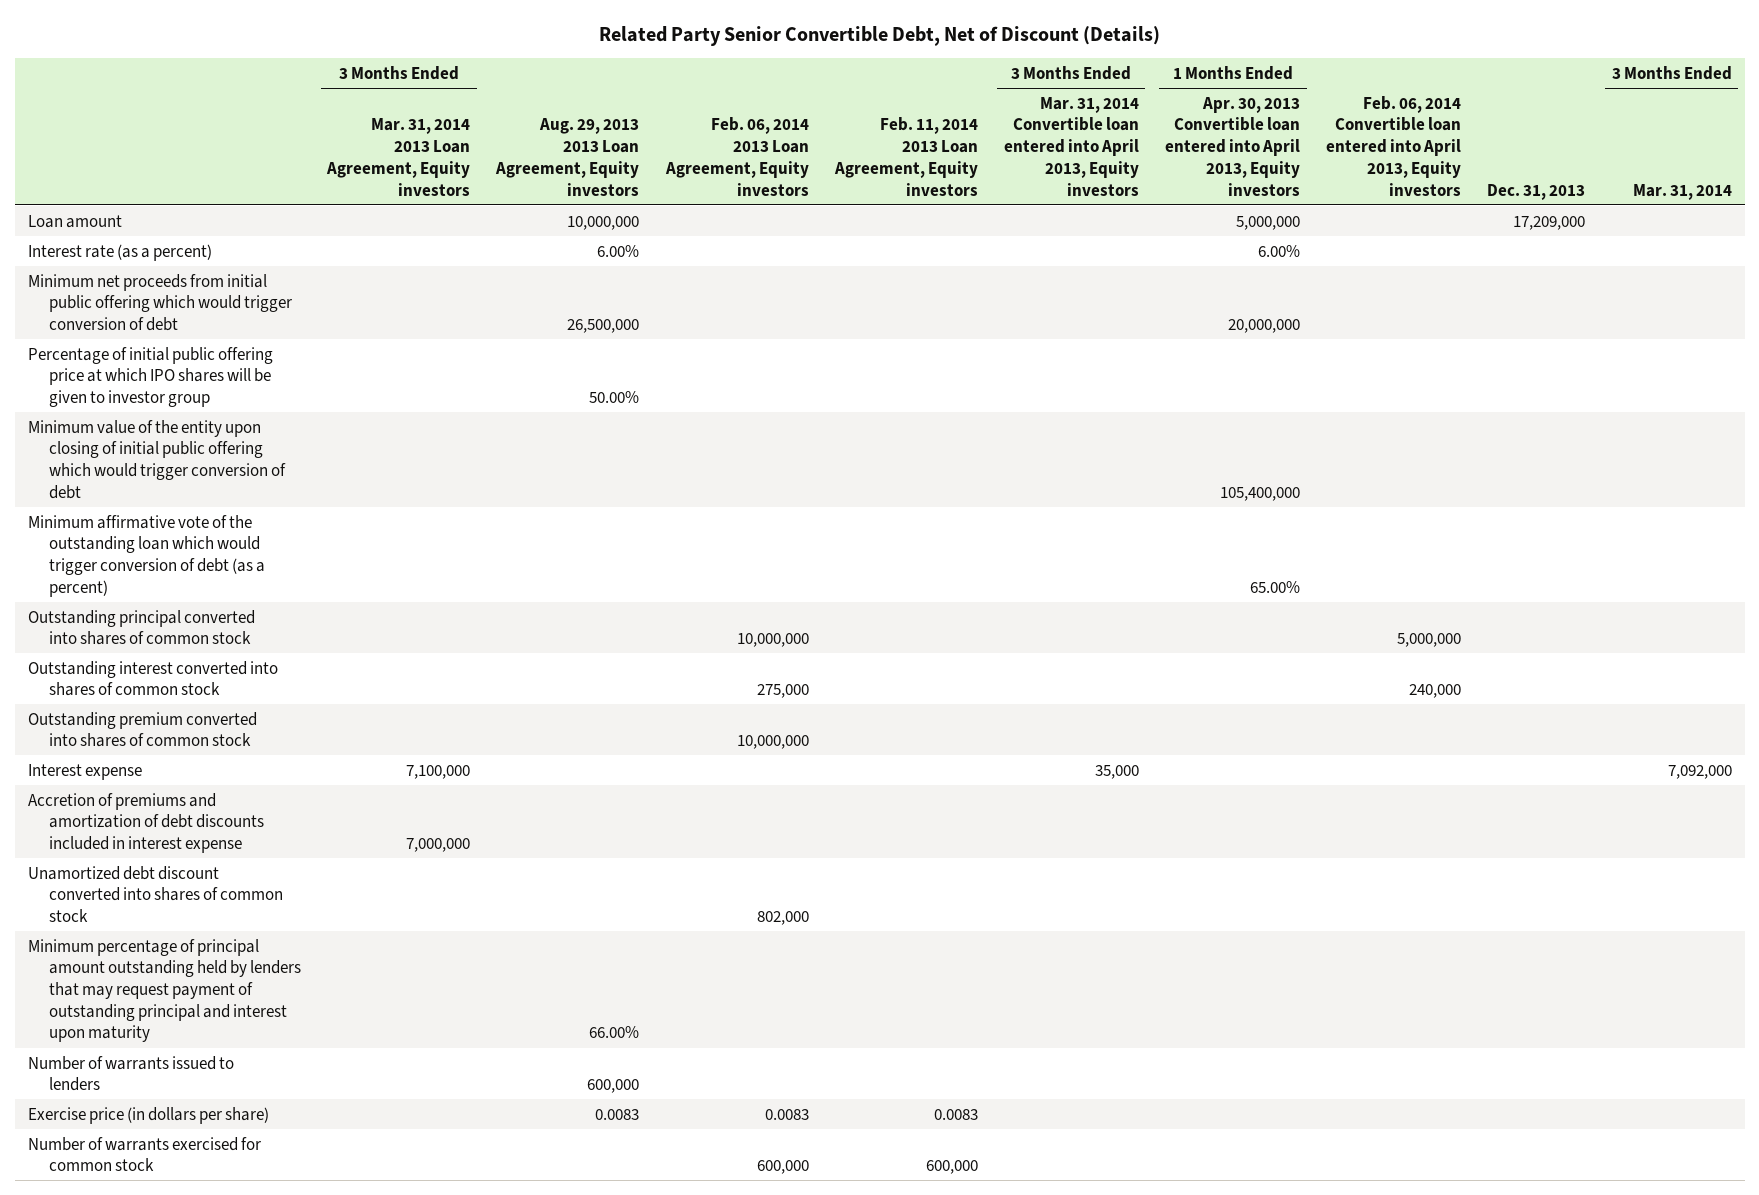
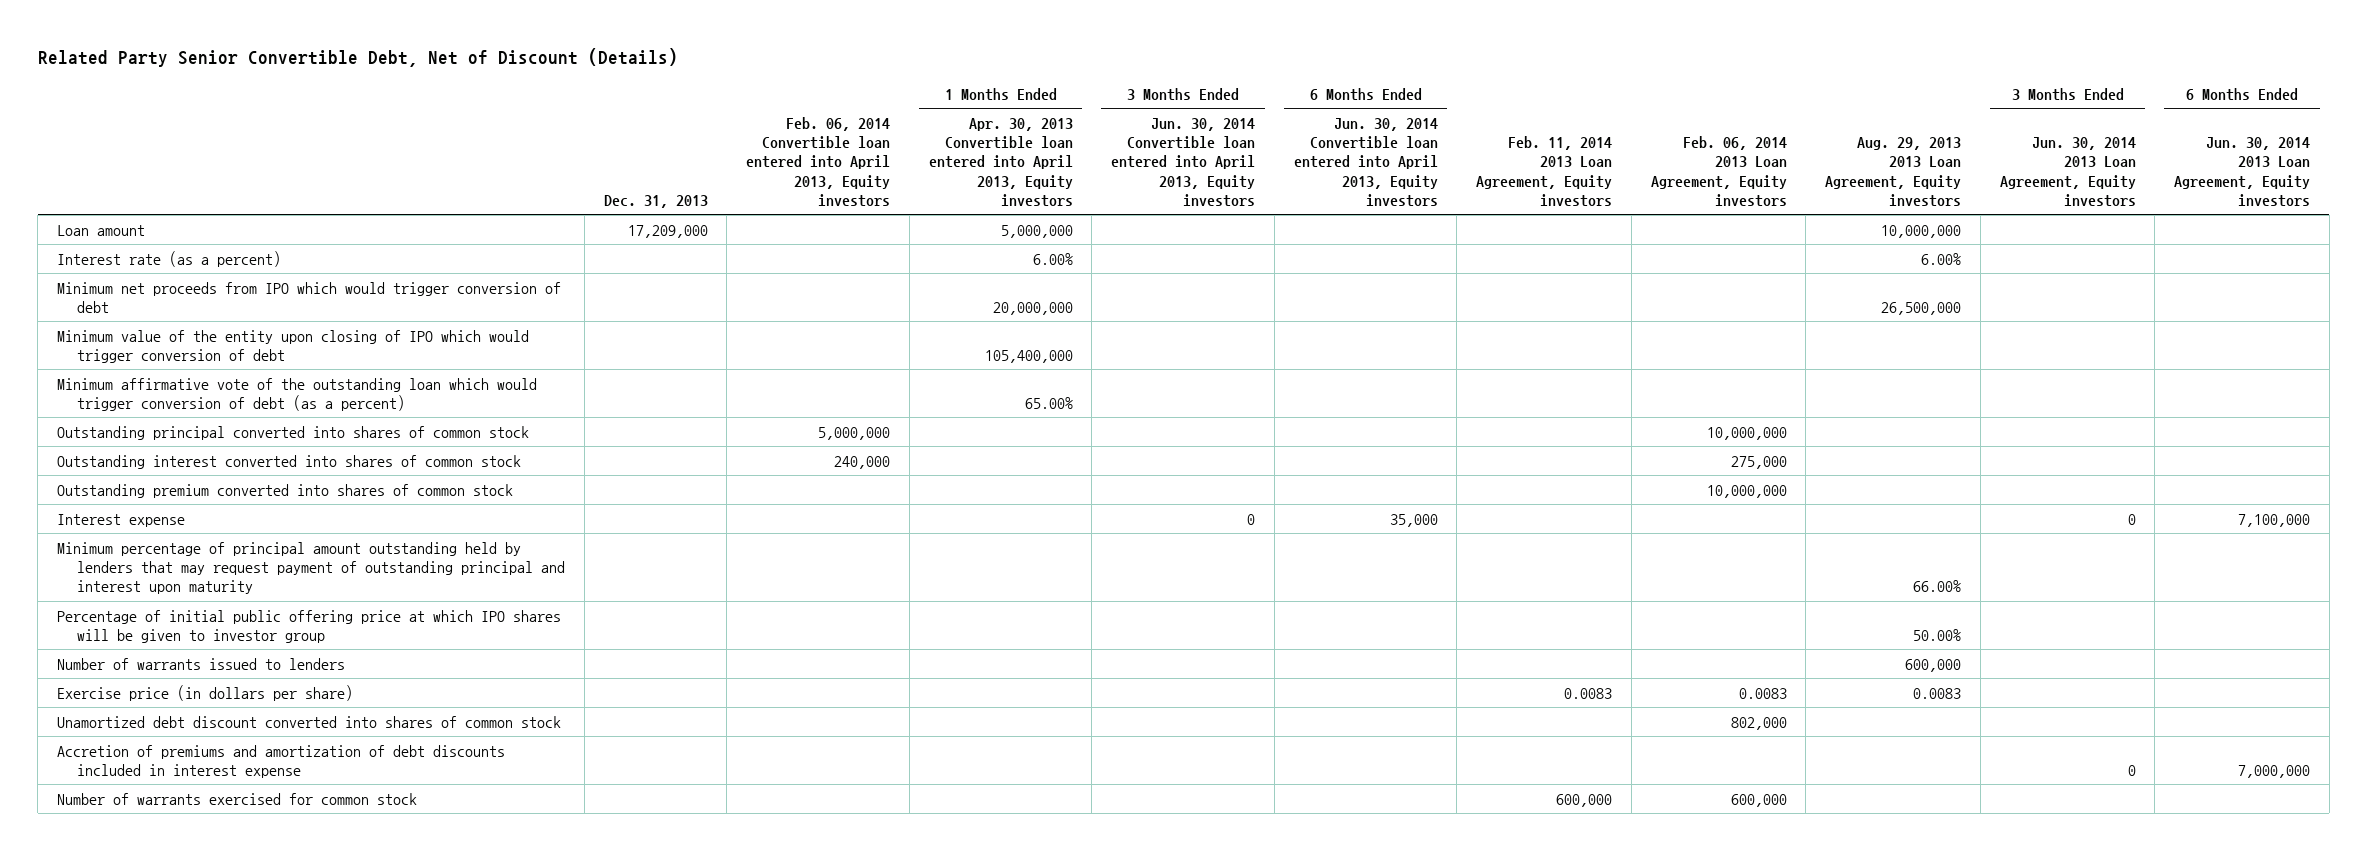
- | 3 Months Ended Mar. 31, 2014 2013 Loan Agreement, Equity investors | Aug. 29, 2013 2013 Loan Agreement, Equity investors | Feb. 06, 2014 2013 Loan Agreement, Equity investors | Feb. 11, 2014 2013 Loan Agreement, Equity investors | 3 Months Ended Mar. 31, 2014 Convertible loan entered into April 2013, Equity investors | 1 Months Ended Apr. 30, 2013 Convertible loan entered into April 2013, Equity investors | Feb. 06, 2014 Convertible loan entered into April 2013, Equity investors | Dec. 31, 2013 | 3 Months Ended Mar. 31, 2014
+ | Dec. 31, 2013 | Feb. 06, 2014 Convertible loan entered into April 2013, Equity investors | 1 Months Ended Apr. 30, 2013 Convertible loan entered into April 2013, Equity investors | 3 Months Ended Jun. 30, 2014 Convertible loan entered into April 2013, Equity investors | 6 Months Ended Jun. 30, 2014 Convertible loan entered into April 2013, Equity investors | Feb. 11, 2014 2013 Loan Agreement, Equity investors | Feb. 06, 2014 2013 Loan Agreement, Equity investors | Aug. 29, 2013 2013 Loan Agreement, Equity investors | 3 Months Ended Jun. 30, 2014 2013 Loan Agreement, Equity investors | 6 Months Ended Jun. 30, 2014 2013 Loan Agreement, Equity investors
- Minimum net proceeds from initial public offering which would trigger conversion of debt | | 26,500,000 | | | | 20,000,000 | | |
- Minimum value of the entity upon closing of initial public offering which would trigger conversion of debt | | | | | | 105,400,000 | | |
+ Minimum net proceeds from IPO which would trigger conversion of debt | | | 20,000,000 | | | | | 26,500,000 | |
+ Minimum value of the entity upon closing of IPO which would trigger conversion of debt | | | 105,400,000 | | | | | | |
moved down: Percentage of initial public offering price at which IPO shares will be given to investor group | | | | | | | | 50.00% | |
moved down: Unamortized debt discount converted into shares of common stock | | | | | | | 802,000 | | |
moved down: Accretion of premiums and amortization of debt discounts included in interest expense | | | | | | | | | 0 | 7,000,000

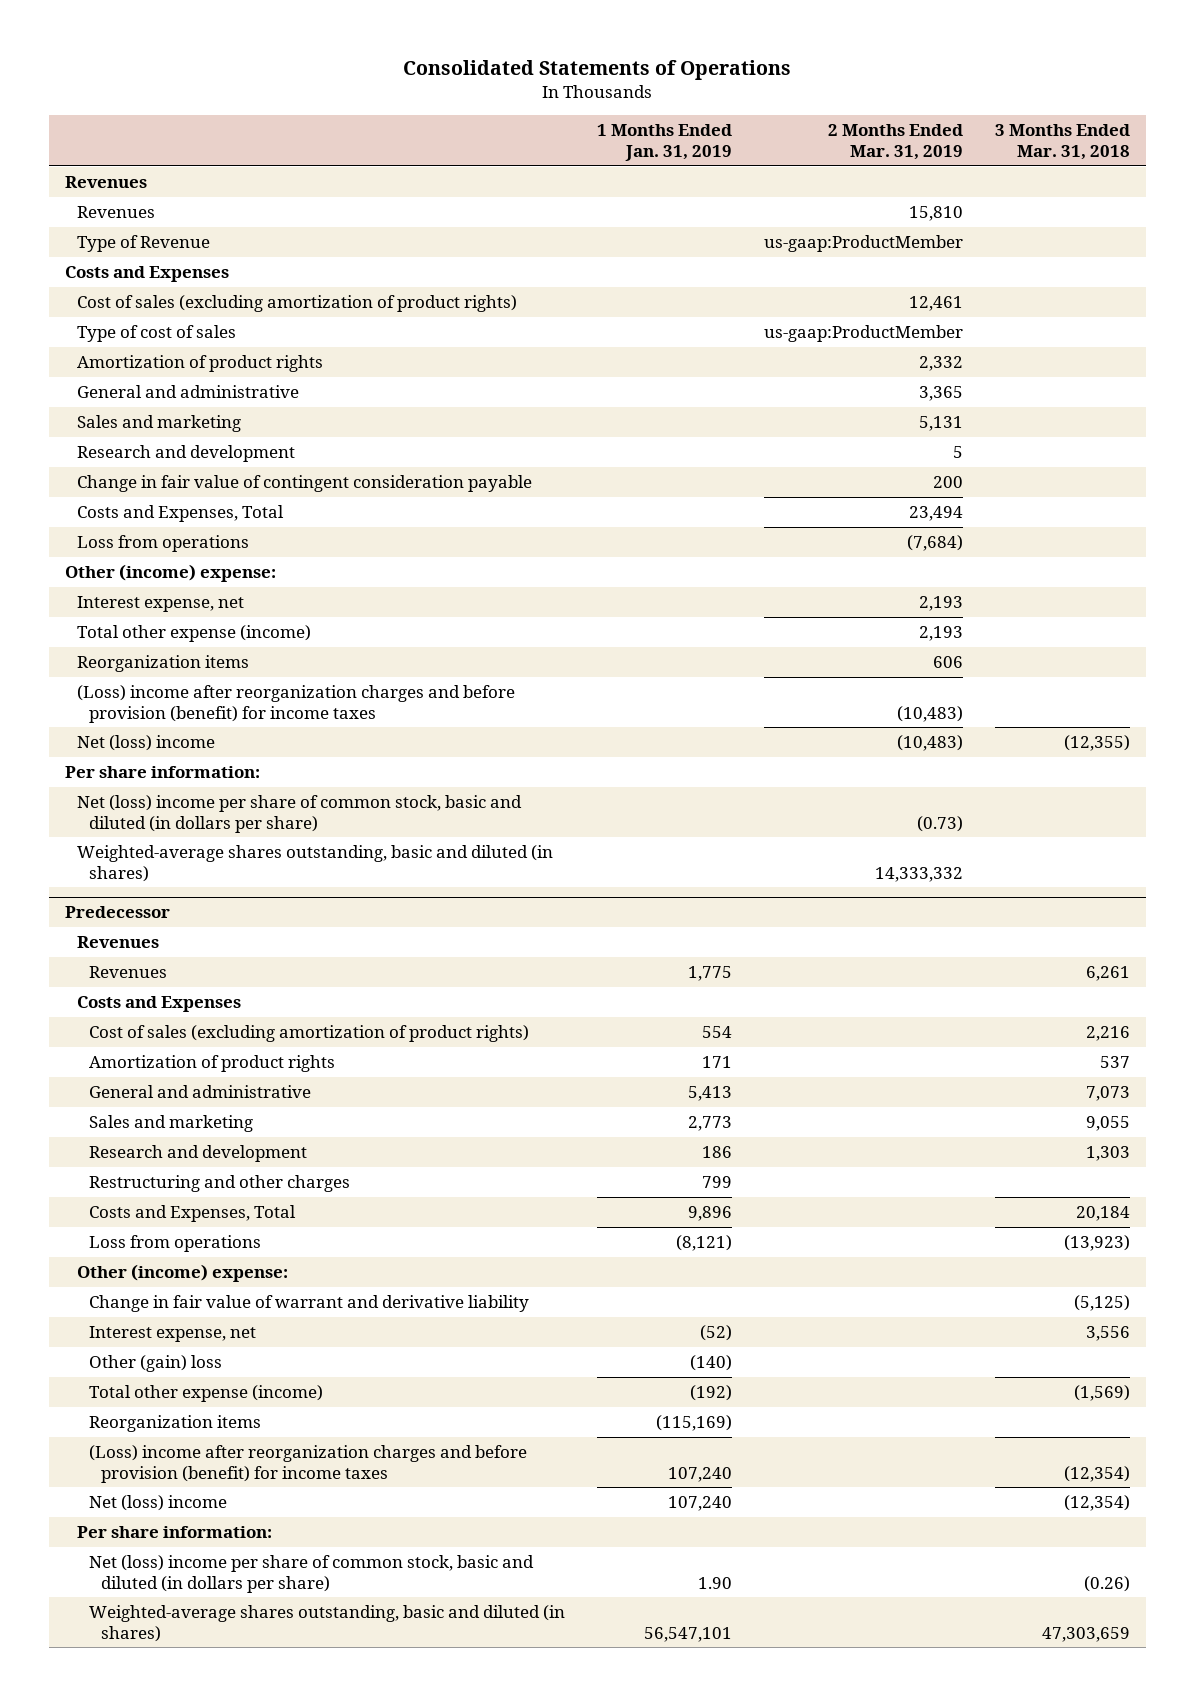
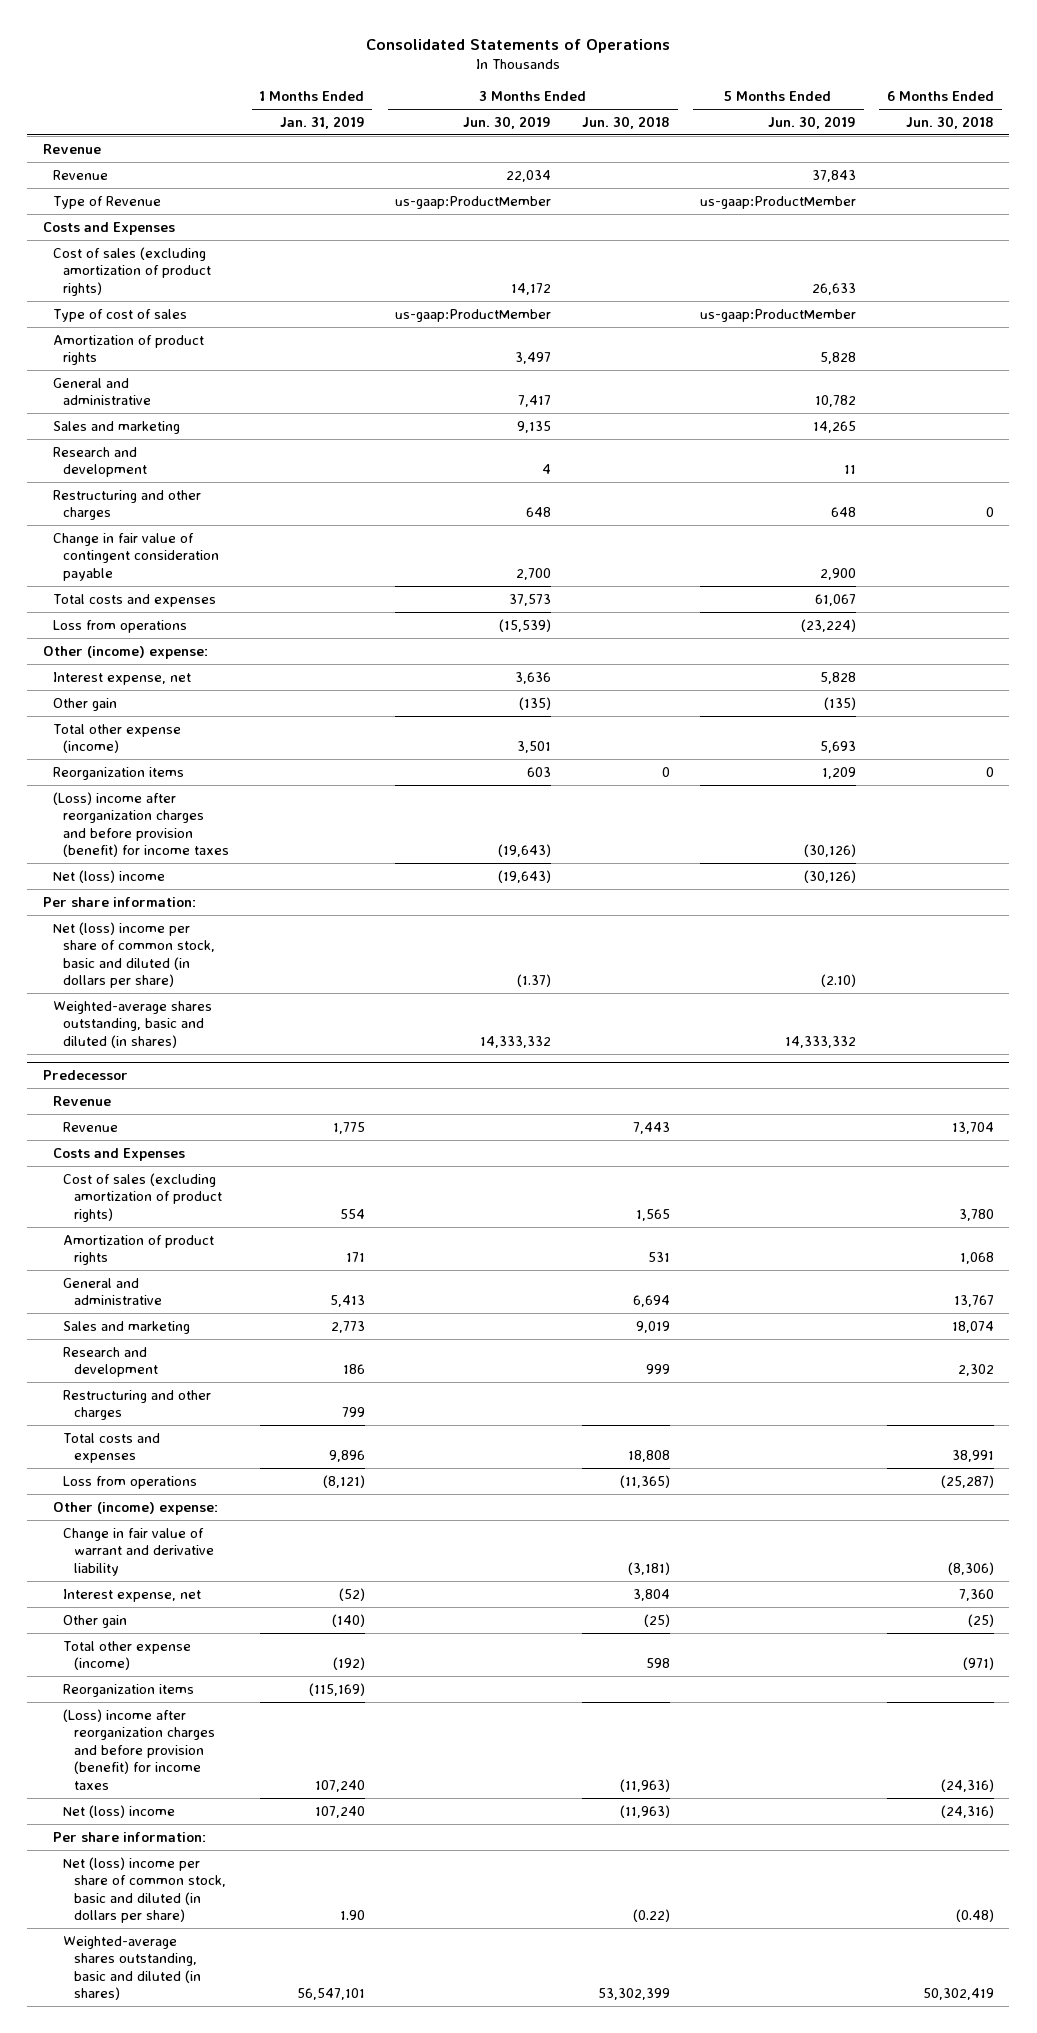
- | 1 Months Ended Jan. 31, 2019 | 2 Months Ended Mar. 31, 2019 | 3 Months Ended Mar. 31, 2018
+ | 1 Months Ended Jan. 31, 2019 | 3 Months Ended Jun. 30, 2019 | 3 Months Ended Jun. 30, 2018 | 5 Months Ended Jun. 30, 2019 | 6 Months Ended Jun. 30, 2018
- Revenues
- Revenues | | 15,810 |
+ Revenue
+ Revenue | | 22,034 | | 37,843 |
+ Restructuring and other charges | | 648 | | 648 | 0
- Costs and Expenses, Total | | 23,494 |
+ Total costs and expenses | | 37,573 | | 61,067 |
+ Other gain | | (135) | | (135) |
@ Predecessor
- Revenues
- Revenues | 1,775 | | 6,261
+ Revenue
+ Revenue | 1,775 | | 7,443 | | 13,704
- Costs and Expenses, Total | 9,896 | | 20,184
+ Total costs and expenses | 9,896 | | 18,808 | | 38,991
- Other (gain) loss | (140) | |
+ Other gain | (140) | | (25) | | (25)

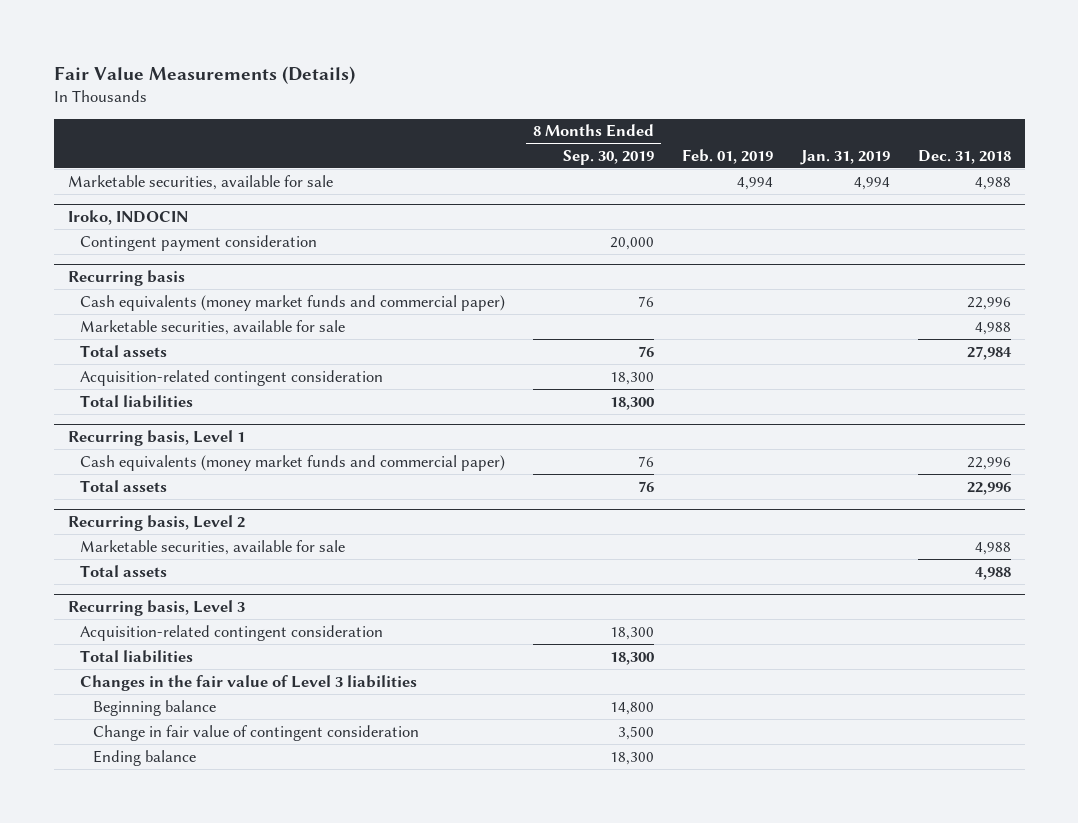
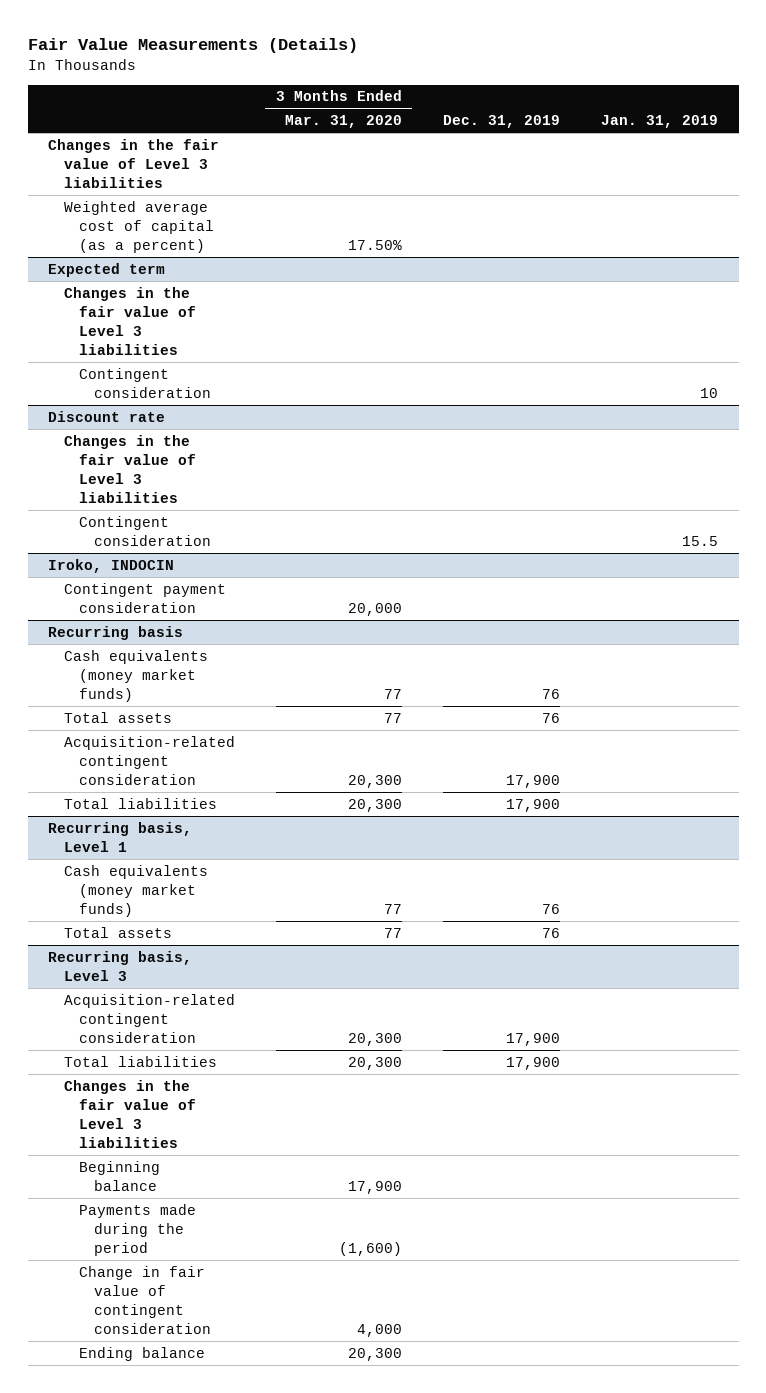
- | 8 Months Ended Sep. 30, 2019 | Feb. 01, 2019 | Jan. 31, 2019 | Dec. 31, 2018
+ | 3 Months Ended Mar. 31, 2020 | Dec. 31, 2019 | Jan. 31, 2019
- Marketable securities, available for sale | | 4,994 | 4,994 | 4,988
+ Changes in the fair value of Level 3 liabilities
+ Weighted average cost of capital (as a percent) | 17.50% | |
+ Expected term
+ Changes in the fair value of Level 3 liabilities
+ Contingent consideration | | | 10
+ Discount rate
+ Changes in the fair value of Level 3 liabilities
+ Contingent consideration | | | 15.5
@ Recurring basis
- Cash equivalents (money market funds and commercial paper) | 76 | | | 22,996
- Marketable securities, available for sale | | | | 4,988
+ Cash equivalents (money market funds) | 77 | 76 |
@ Recurring basis, Level 1
- Cash equivalents (money market funds and commercial paper) | 76 | | | 22,996
+ Cash equivalents (money market funds) | 77 | 76 |
- Recurring basis, Level 2
- Marketable securities, available for sale | | | | 4,988
- Total assets | | | | 4,988
@ Recurring basis, Level 3
+ Payments made during the period | (1,600) | |

